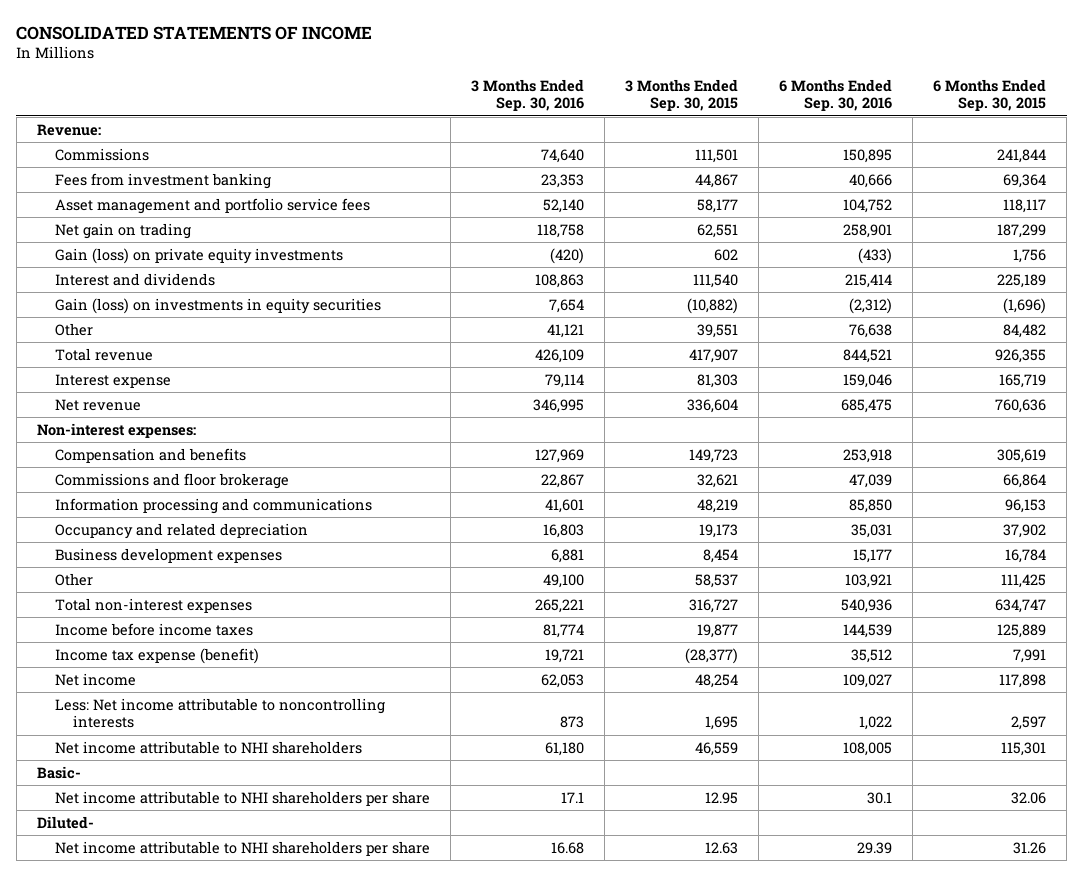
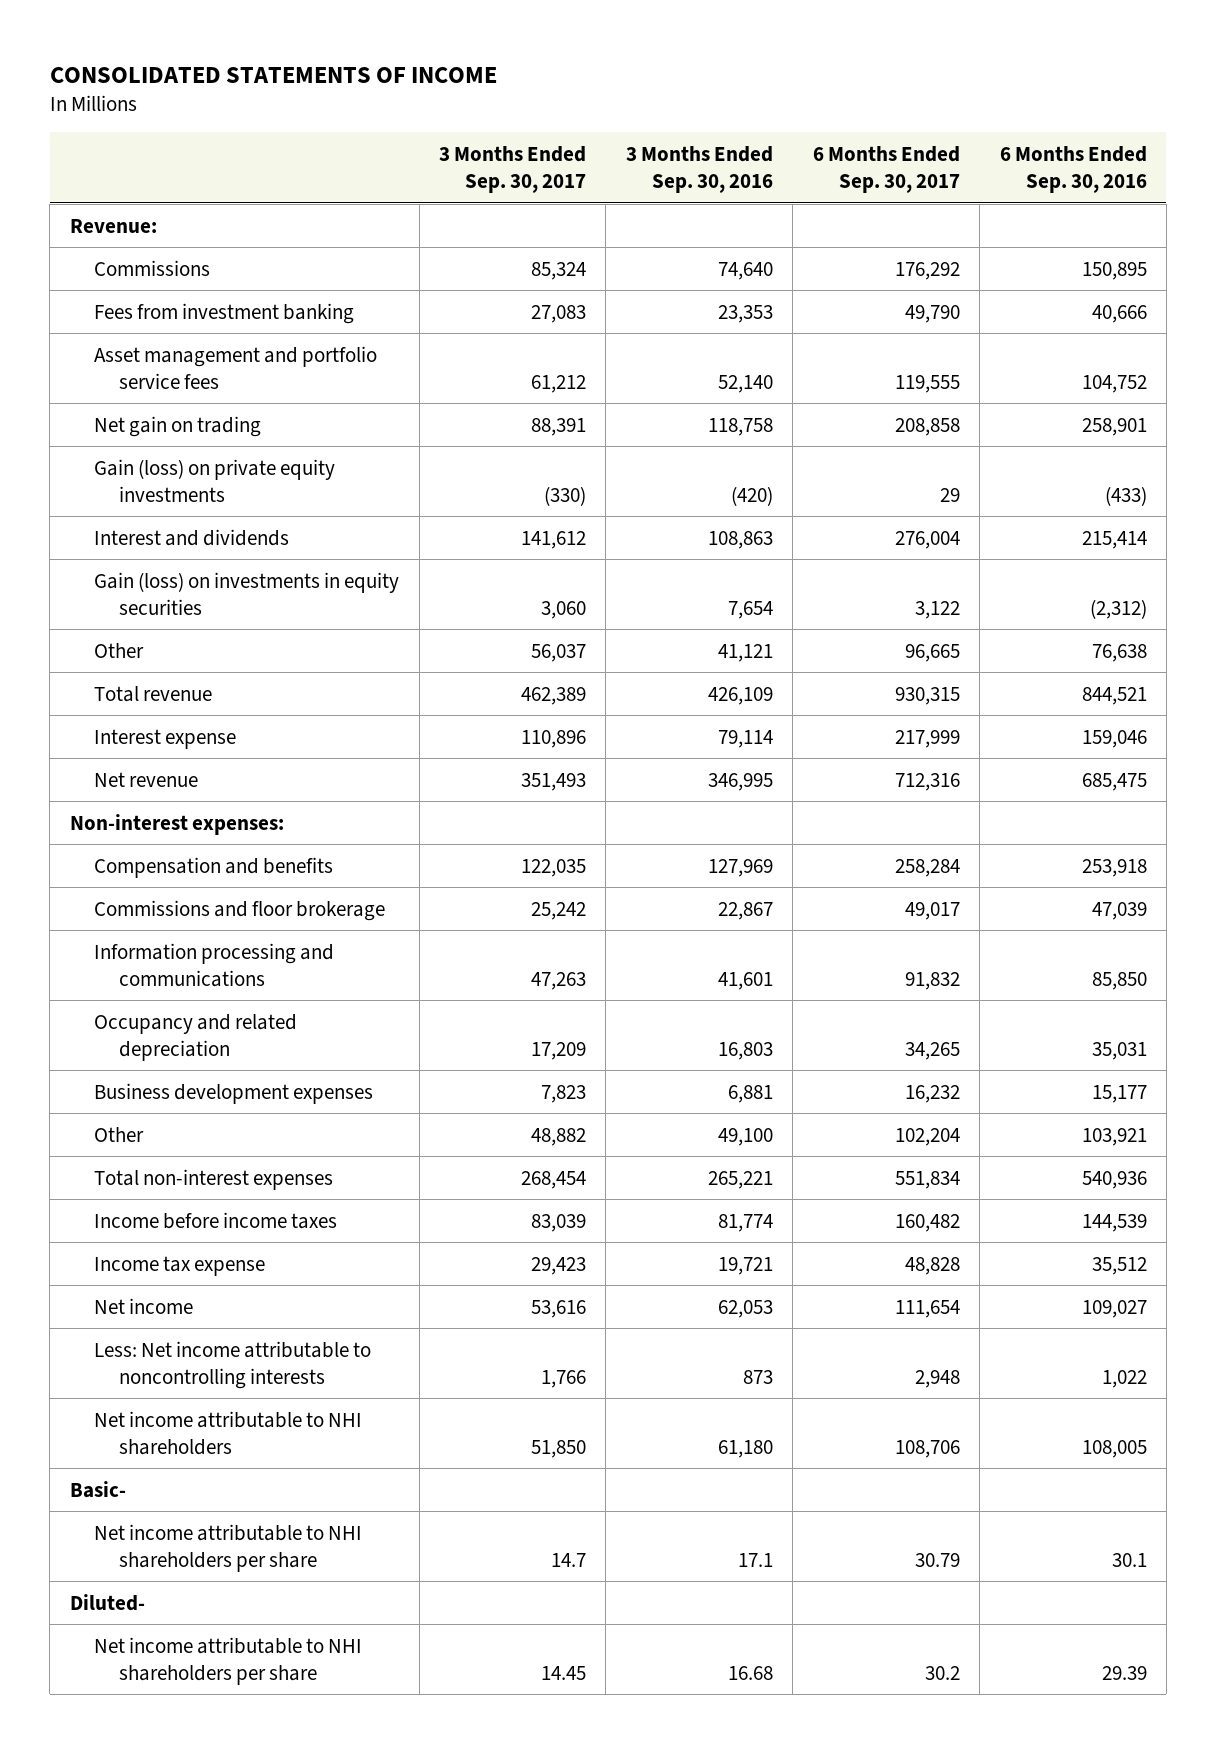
- | 3 Months Ended Sep. 30, 2016 | 3 Months Ended Sep. 30, 2015 | 6 Months Ended Sep. 30, 2016 | 6 Months Ended Sep. 30, 2015
+ | 3 Months Ended Sep. 30, 2017 | 3 Months Ended Sep. 30, 2016 | 6 Months Ended Sep. 30, 2017 | 6 Months Ended Sep. 30, 2016
- Income tax expense (benefit) | 19,721 | (28,377) | 35,512 | 7,991
+ Income tax expense | 29,423 | 19,721 | 48,828 | 35,512

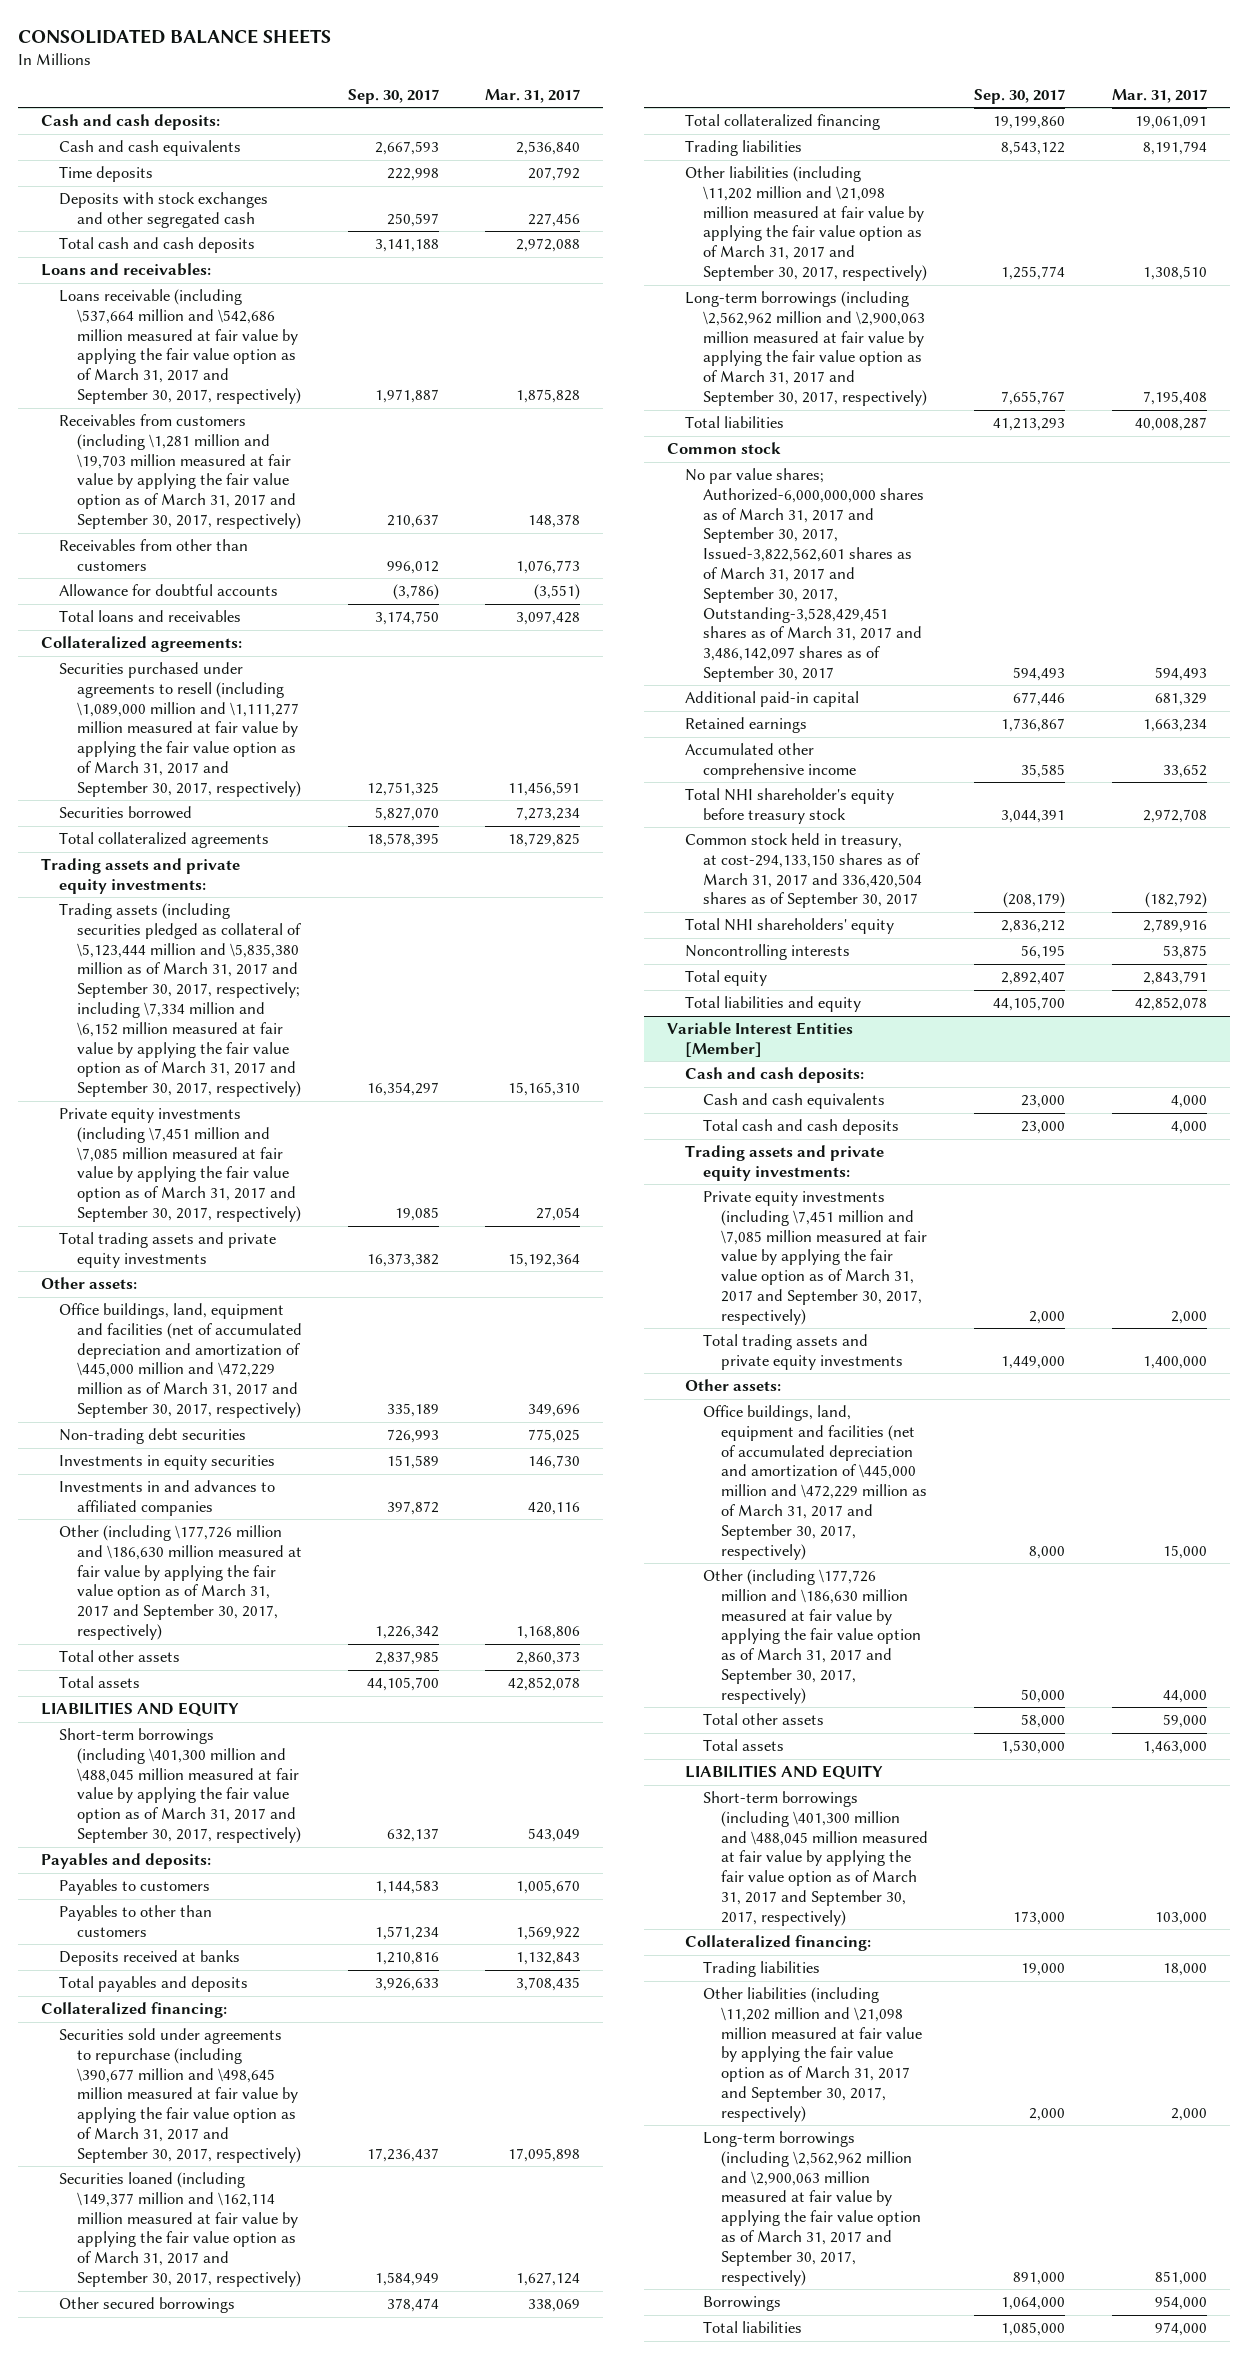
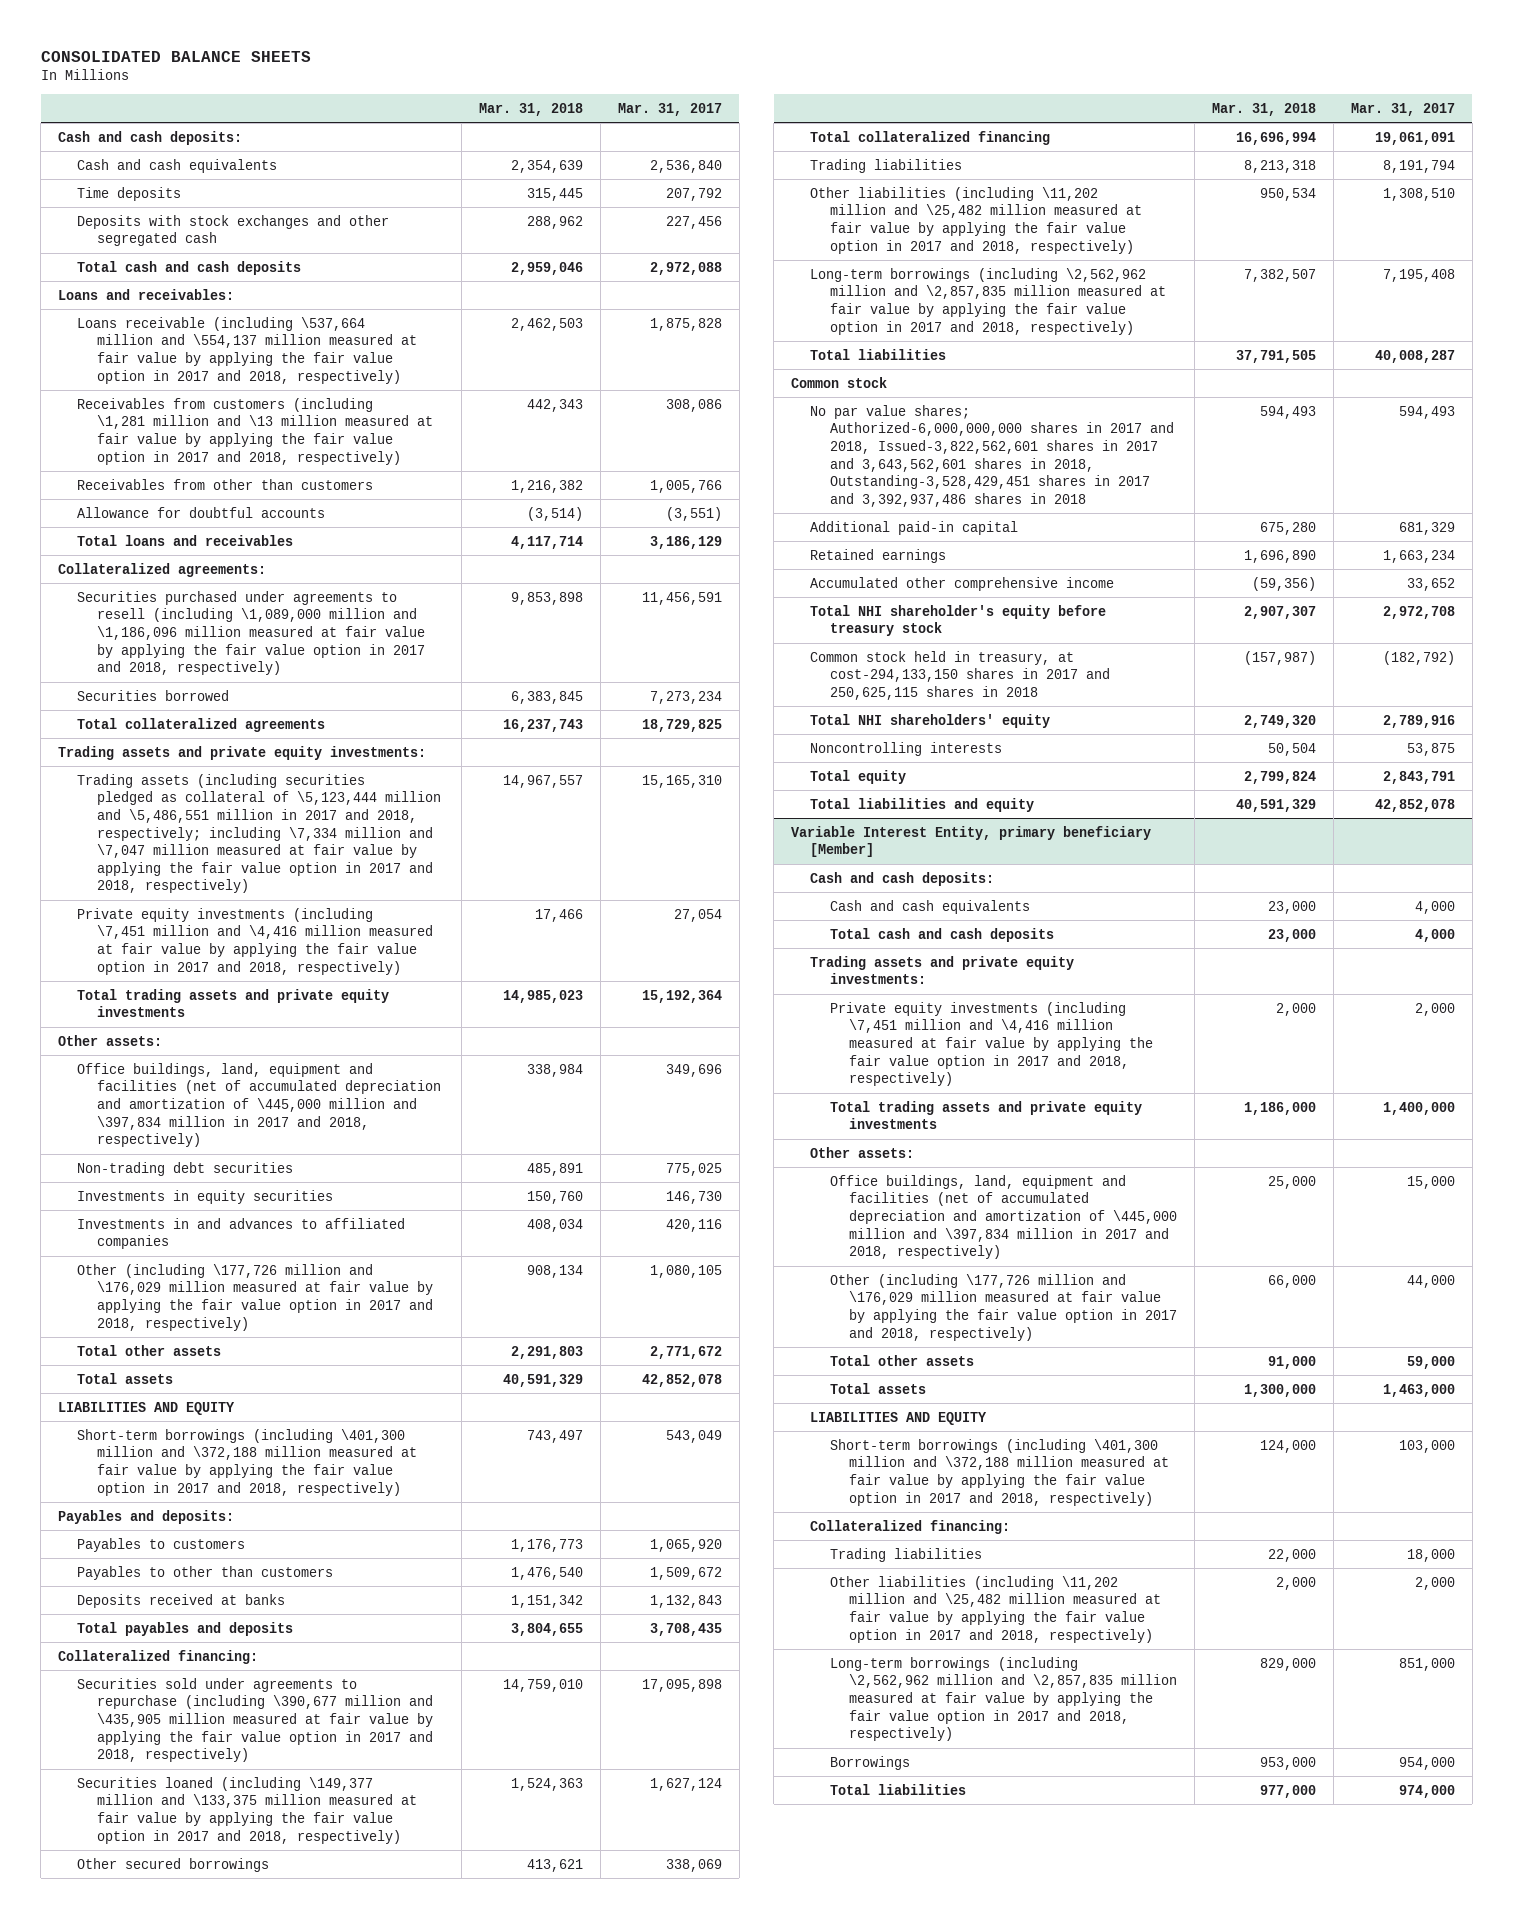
- | Sep. 30, 2017 | Mar. 31, 2017
+ | Mar. 31, 2018 | Mar. 31, 2017
- Loans receivable (including \537,664 million and \542,686 million measured at fair value by applying the fair value option as of March 31, 2017 and September 30, 2017, respectively) | 1,971,887 | 1,875,828
- Receivables from customers (including \1,281 million and \19,703 million measured at fair value by applying the fair value option as of March 31, 2017 and September 30, 2017, respectively) | 210,637 | 148,378
- Receivables from other than customers | 996,012 | 1,076,773
+ Loans receivable (including \537,664 million and \554,137 million measured at fair value by applying the fair value option in 2017 and 2018, respectively) | 2,462,503 | 1,875,828
+ Receivables from customers (including \1,281 million and \13 million measured at fair value by applying the fair value option in 2017 and 2018, respectively) | 442,343 | 308,086
+ Receivables from other than customers | 1,216,382 | 1,005,766
- Total loans and receivables | 3,174,750 | 3,097,428
+ Total loans and receivables | 4,117,714 | 3,186,129
- Securities purchased under agreements to resell (including \1,089,000 million and \1,111,277 million measured at fair value by applying the fair value option as of March 31, 2017 and September 30, 2017, respectively) | 12,751,325 | 11,456,591
+ Securities purchased under agreements to resell (including \1,089,000 million and \1,186,096 million measured at fair value by applying the fair value option in 2017 and 2018, respectively) | 9,853,898 | 11,456,591
- Trading assets (including securities pledged as collateral of \5,123,444 million and \5,835,380 million as of March 31, 2017 and September 30, 2017, respectively; including \7,334 million and \6,152 million measured at fair value by applying the fair value option as of March 31, 2017 and September 30, 2017, respectively) | 16,354,297 | 15,165,310
- Private equity investments (including \7,451 million and \7,085 million measured at fair value by applying the fair value option as of March 31, 2017 and September 30, 2017, respectively) | 19,085 | 27,054
+ Trading assets (including securities pledged as collateral of \5,123,444 million and \5,486,551 million in 2017 and 2018, respectively; including \7,334 million and \7,047 million measured at fair value by applying the fair value option in 2017 and 2018, respectively) | 14,967,557 | 15,165,310
+ Private equity investments (including \7,451 million and \4,416 million measured at fair value by applying the fair value option in 2017 and 2018, respectively) | 17,466 | 27,054
- Office buildings, land, equipment and facilities (net of accumulated depreciation and amortization of \445,000 million and \472,229 million as of March 31, 2017 and September 30, 2017, respectively) | 335,189 | 349,696
+ Office buildings, land, equipment and facilities (net of accumulated depreciation and amortization of \445,000 million and \397,834 million in 2017 and 2018, respectively) | 338,984 | 349,696
- Other (including \177,726 million and \186,630 million measured at fair value by applying the fair value option as of March 31, 2017 and September 30, 2017, respectively) | 1,226,342 | 1,168,806
- Total other assets | 2,837,985 | 2,860,373
+ Other (including \177,726 million and \176,029 million measured at fair value by applying the fair value option in 2017 and 2018, respectively) | 908,134 | 1,080,105
+ Total other assets | 2,291,803 | 2,771,672
- Short-term borrowings (including \401,300 million and \488,045 million measured at fair value by applying the fair value option as of March 31, 2017 and September 30, 2017, respectively) | 632,137 | 543,049
+ Short-term borrowings (including \401,300 million and \372,188 million measured at fair value by applying the fair value option in 2017 and 2018, respectively) | 743,497 | 543,049
- Payables to customers | 1,144,583 | 1,005,670
- Payables to other than customers | 1,571,234 | 1,569,922
+ Payables to customers | 1,176,773 | 1,065,920
+ Payables to other than customers | 1,476,540 | 1,509,672
- Securities sold under agreements to repurchase (including \390,677 million and \498,645 million measured at fair value by applying the fair value option as of March 31, 2017 and September 30, 2017, respectively) | 17,236,437 | 17,095,898
- Securities loaned (including \149,377 million and \162,114 million measured at fair value by applying the fair value option as of March 31, 2017 and September 30, 2017, respectively) | 1,584,949 | 1,627,124
+ Securities sold under agreements to repurchase (including \390,677 million and \435,905 million measured at fair value by applying the fair value option in 2017 and 2018, respectively) | 14,759,010 | 17,095,898
+ Securities loaned (including \149,377 million and \133,375 million measured at fair value by applying the fair value option in 2017 and 2018, respectively) | 1,524,363 | 1,627,124
- Other liabilities (including \11,202 million and \21,098 million measured at fair value by applying the fair value option as of March 31, 2017 and September 30, 2017, respectively) | 1,255,774 | 1,308,510
- Long-term borrowings (including \2,562,962 million and \2,900,063 million measured at fair value by applying the fair value option as of March 31, 2017 and September 30, 2017, respectively) | 7,655,767 | 7,195,408
+ Other liabilities (including \11,202 million and \25,482 million measured at fair value by applying the fair value option in 2017 and 2018, respectively) | 950,534 | 1,308,510
+ Long-term borrowings (including \2,562,962 million and \2,857,835 million measured at fair value by applying the fair value option in 2017 and 2018, respectively) | 7,382,507 | 7,195,408
- No par value shares; Authorized-6,000,000,000 shares as of March 31, 2017 and September 30, 2017, Issued-3,822,562,601 shares as of March 31, 2017 and September 30, 2017, Outstanding-3,528,429,451 shares as of March 31, 2017 and 3,486,142,097 shares as of September 30, 2017 | 594,493 | 594,493
+ No par value shares; Authorized-6,000,000,000 shares in 2017 and 2018, Issued-3,822,562,601 shares in 2017 and 3,643,562,601 shares in 2018, Outstanding-3,528,429,451 shares in 2017 and 3,392,937,486 shares in 2018 | 594,493 | 594,493
- Common stock held in treasury, at cost-294,133,150 shares as of March 31, 2017 and 336,420,504 shares as of September 30, 2017 | (208,179) | (182,792)
+ Common stock held in treasury, at cost-294,133,150 shares in 2017 and 250,625,115 shares in 2018 | (157,987) | (182,792)
- Variable Interest Entities [Member]
+ Variable Interest Entity, primary beneficiary [Member]
- Private equity investments (including \7,451 million and \7,085 million measured at fair value by applying the fair value option as of March 31, 2017 and September 30, 2017, respectively) | 2,000 | 2,000
+ Private equity investments (including \7,451 million and \4,416 million measured at fair value by applying the fair value option in 2017 and 2018, respectively) | 2,000 | 2,000
- Office buildings, land, equipment and facilities (net of accumulated depreciation and amortization of \445,000 million and \472,229 million as of March 31, 2017 and September 30, 2017, respectively) | 8,000 | 15,000
- Other (including \177,726 million and \186,630 million measured at fair value by applying the fair value option as of March 31, 2017 and September 30, 2017, respectively) | 50,000 | 44,000
+ Office buildings, land, equipment and facilities (net of accumulated depreciation and amortization of \445,000 million and \397,834 million in 2017 and 2018, respectively) | 25,000 | 15,000
+ Other (including \177,726 million and \176,029 million measured at fair value by applying the fair value option in 2017 and 2018, respectively) | 66,000 | 44,000
- Short-term borrowings (including \401,300 million and \488,045 million measured at fair value by applying the fair value option as of March 31, 2017 and September 30, 2017, respectively) | 173,000 | 103,000
+ Short-term borrowings (including \401,300 million and \372,188 million measured at fair value by applying the fair value option in 2017 and 2018, respectively) | 124,000 | 103,000
- Other liabilities (including \11,202 million and \21,098 million measured at fair value by applying the fair value option as of March 31, 2017 and September 30, 2017, respectively) | 2,000 | 2,000
- Long-term borrowings (including \2,562,962 million and \2,900,063 million measured at fair value by applying the fair value option as of March 31, 2017 and September 30, 2017, respectively) | 891,000 | 851,000
+ Other liabilities (including \11,202 million and \25,482 million measured at fair value by applying the fair value option in 2017 and 2018, respectively) | 2,000 | 2,000
+ Long-term borrowings (including \2,562,962 million and \2,857,835 million measured at fair value by applying the fair value option in 2017 and 2018, respectively) | 829,000 | 851,000

